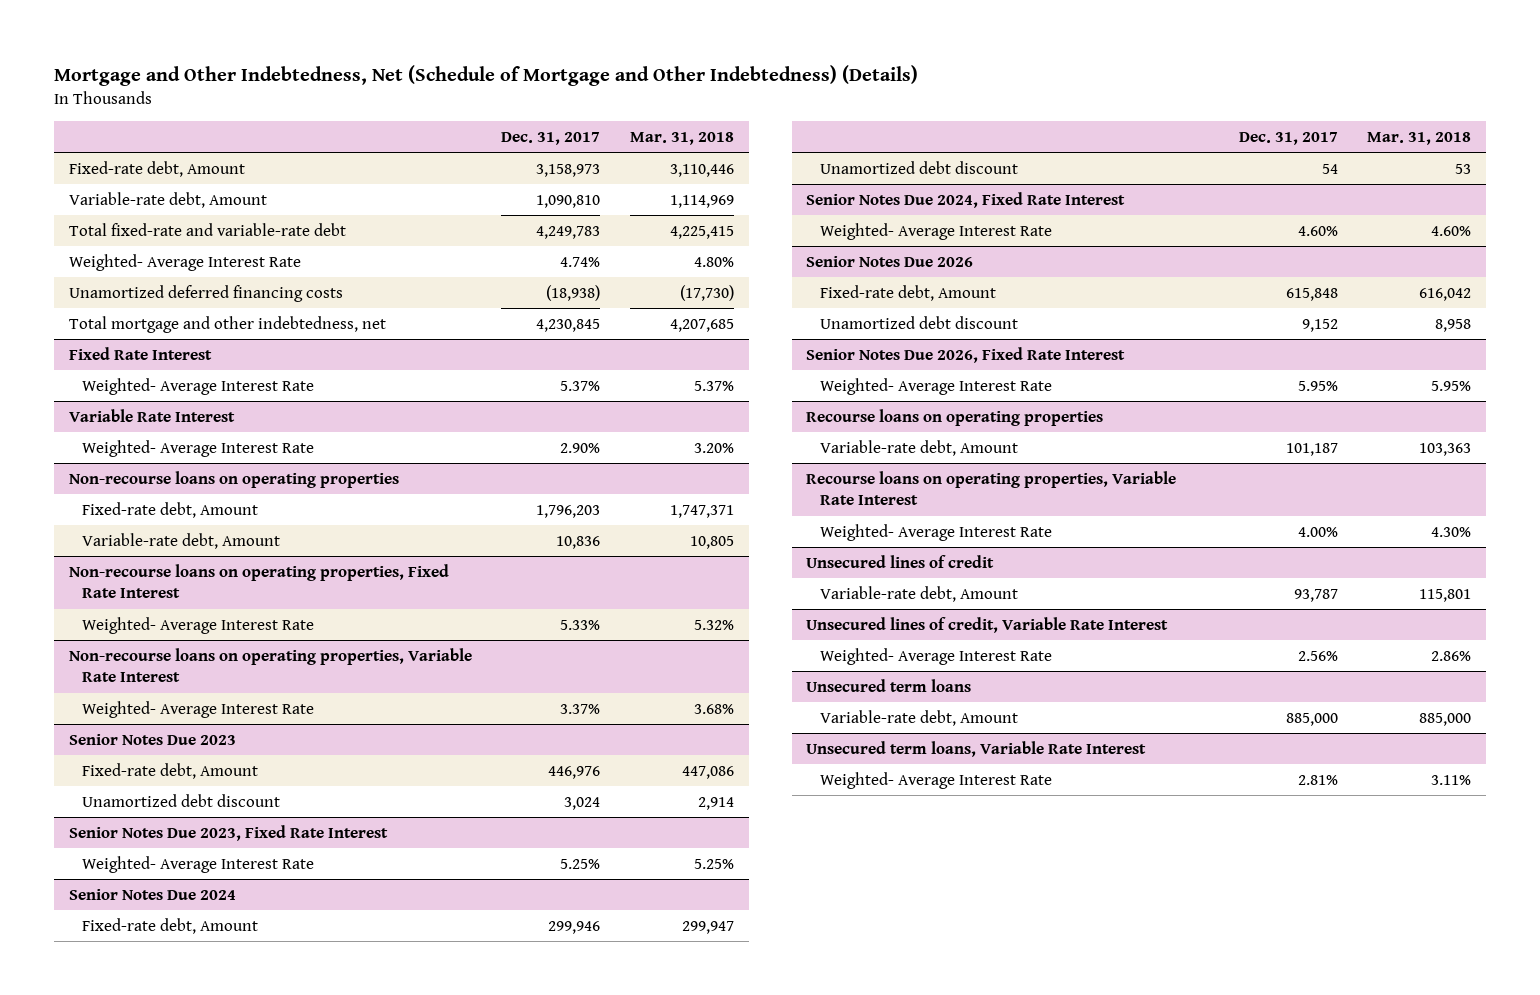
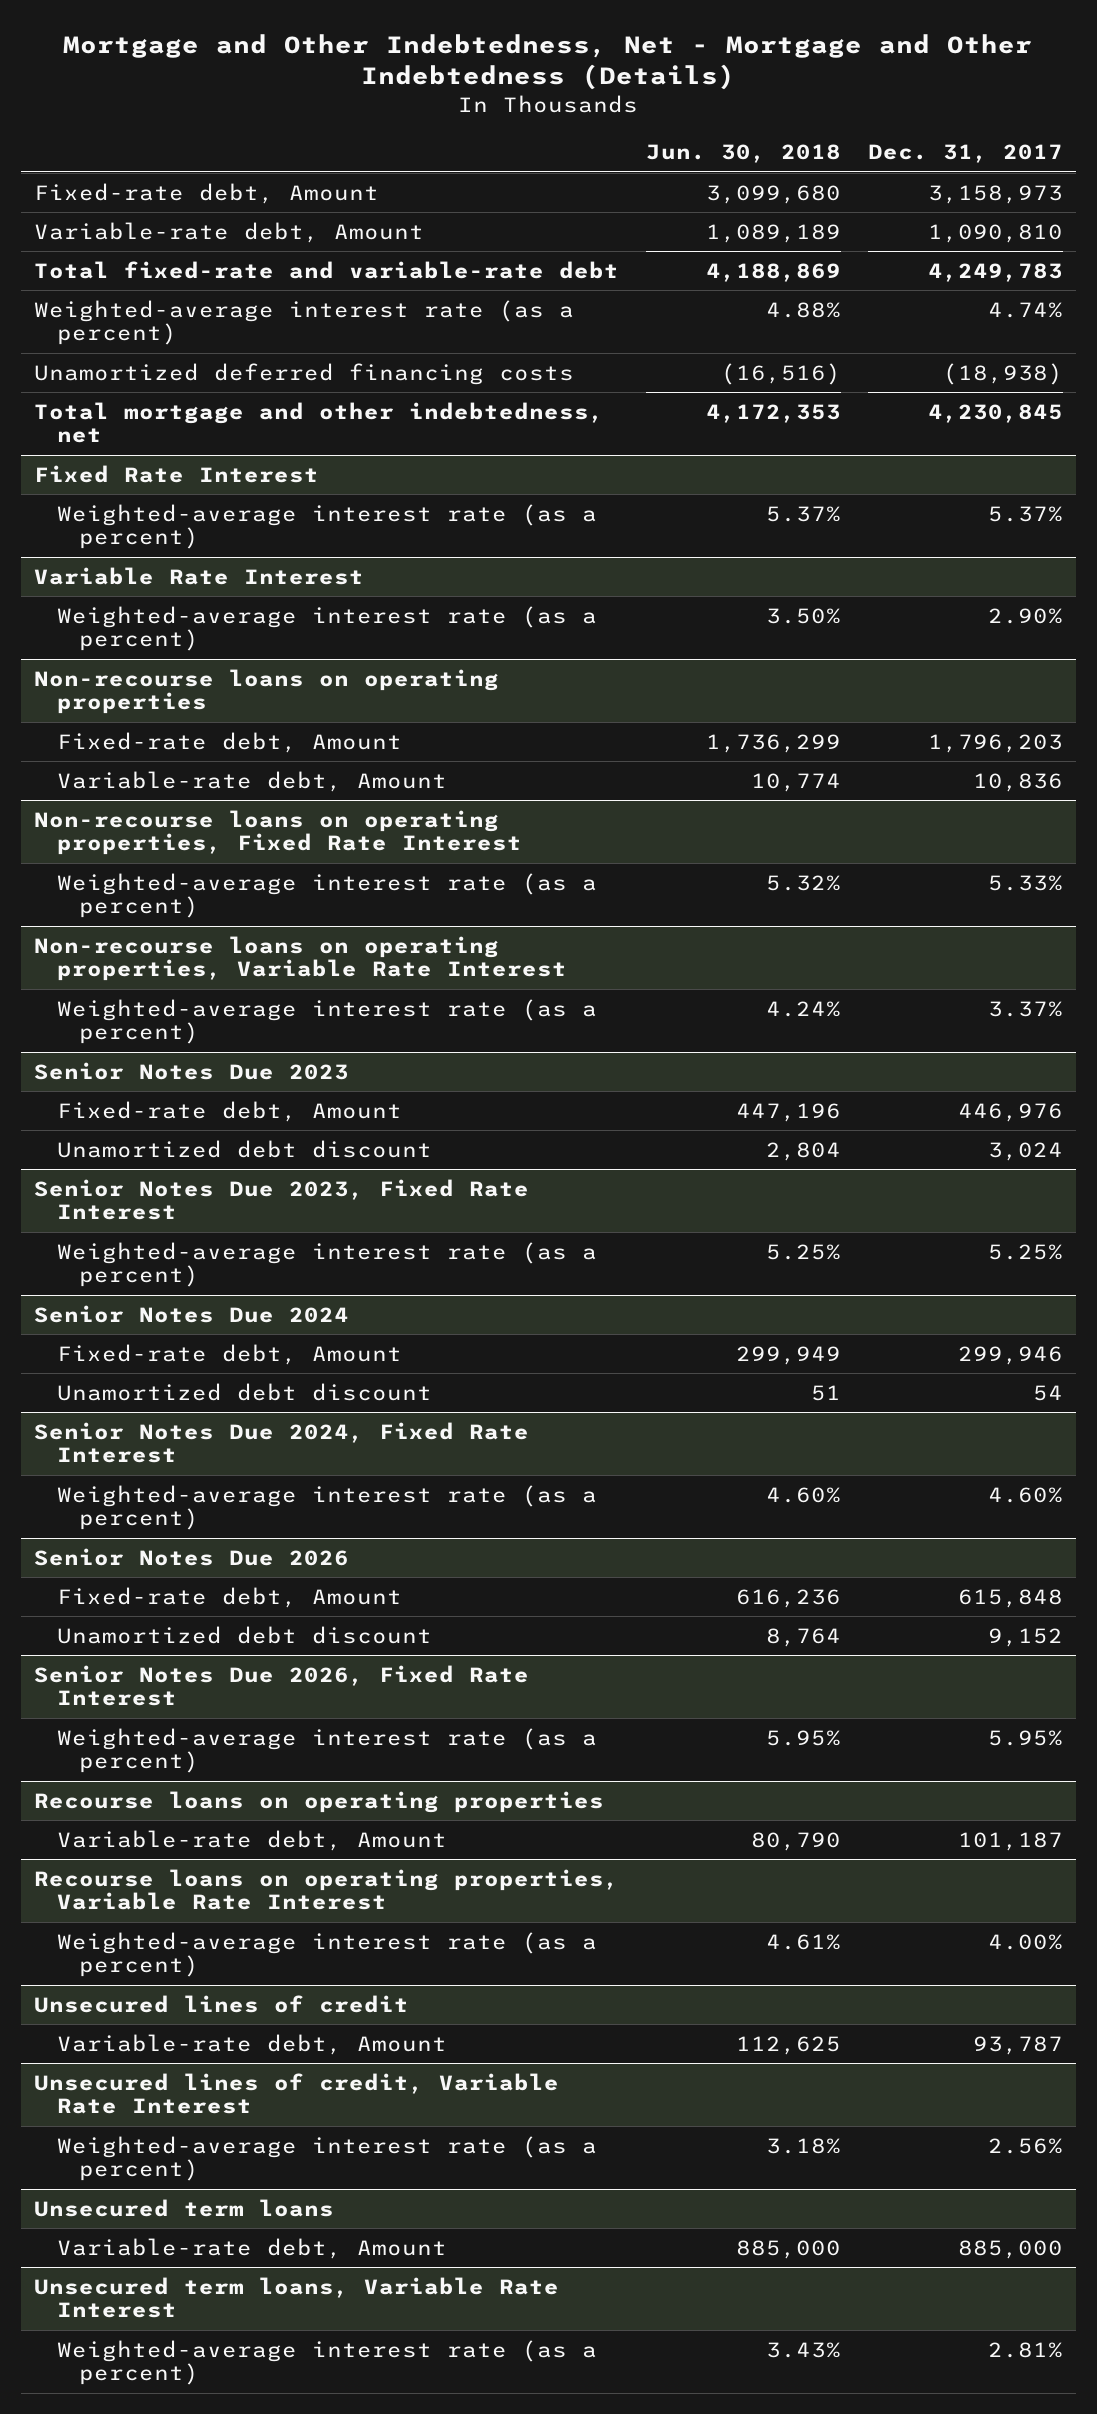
- Mortgage and Other Indebtedness, Net (Schedule of Mortgage and Other Indebtedness) (Details)
+ Mortgage and Other Indebtedness, Net - Mortgage and Other Indebtedness (Details)
- | Dec. 31, 2017 | Mar. 31, 2018
+ | Jun. 30, 2018 | Dec. 31, 2017
- Weighted- Average Interest Rate | 4.74% | 4.80%
+ Weighted-average interest rate (as a percent) | 4.88% | 4.74%
@ Fixed Rate Interest
- Weighted- Average Interest Rate | 5.37% | 5.37%
+ Weighted-average interest rate (as a percent) | 5.37% | 5.37%
@ Variable Rate Interest
- Weighted- Average Interest Rate | 2.90% | 3.20%
+ Weighted-average interest rate (as a percent) | 3.50% | 2.90%
@ Non-recourse loans on operating properties, Fixed Rate Interest
- Weighted- Average Interest Rate | 5.33% | 5.32%
+ Weighted-average interest rate (as a percent) | 5.32% | 5.33%
@ Non-recourse loans on operating properties, Variable Rate Interest
- Weighted- Average Interest Rate | 3.37% | 3.68%
+ Weighted-average interest rate (as a percent) | 4.24% | 3.37%
@ Senior Notes Due 2023, Fixed Rate Interest
- Weighted- Average Interest Rate | 5.25% | 5.25%
+ Weighted-average interest rate (as a percent) | 5.25% | 5.25%
@ Senior Notes Due 2024, Fixed Rate Interest
- Weighted- Average Interest Rate | 4.60% | 4.60%
+ Weighted-average interest rate (as a percent) | 4.60% | 4.60%
@ Senior Notes Due 2026, Fixed Rate Interest
- Weighted- Average Interest Rate | 5.95% | 5.95%
+ Weighted-average interest rate (as a percent) | 5.95% | 5.95%
@ Recourse loans on operating properties, Variable Rate Interest
- Weighted- Average Interest Rate | 4.00% | 4.30%
+ Weighted-average interest rate (as a percent) | 4.61% | 4.00%
@ Unsecured lines of credit, Variable Rate Interest
- Weighted- Average Interest Rate | 2.56% | 2.86%
+ Weighted-average interest rate (as a percent) | 3.18% | 2.56%
@ Unsecured term loans, Variable Rate Interest
- Weighted- Average Interest Rate | 2.81% | 3.11%
+ Weighted-average interest rate (as a percent) | 3.43% | 2.81%

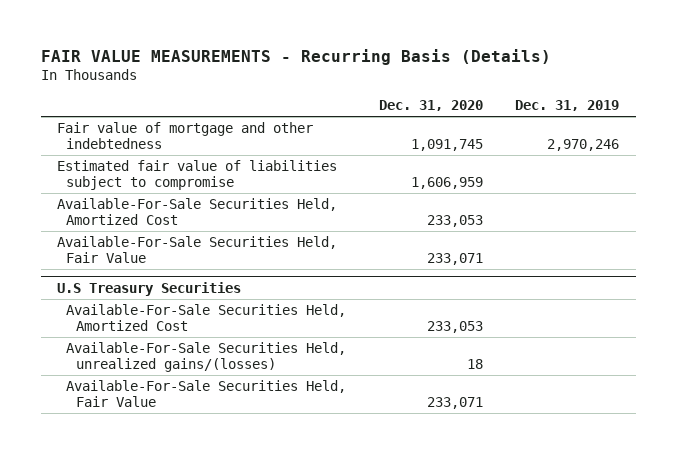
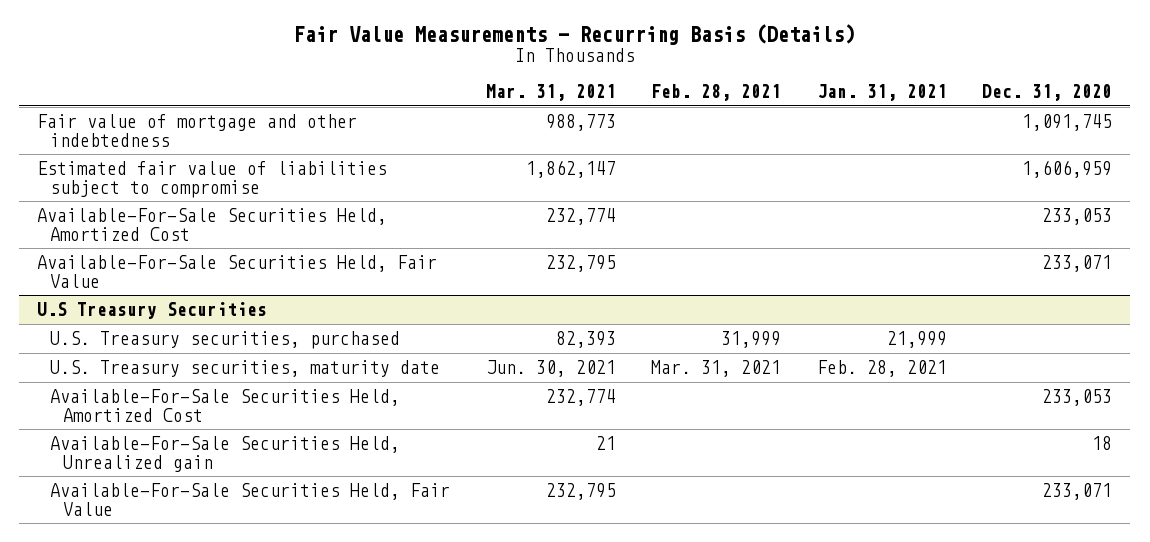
- FAIR VALUE MEASUREMENTS - Recurring Basis (Details)
+ Fair Value Measurements - Recurring Basis (Details)
- | Dec. 31, 2020 | Dec. 31, 2019
+ | Mar. 31, 2021 | Feb. 28, 2021 | Jan. 31, 2021 | Dec. 31, 2020
@ U.S Treasury Securities
+ U.S. Treasury securities, purchased | 82,393 | 31,999 | 21,999 |
+ U.S. Treasury securities, maturity date | Jun. 30, 2021 | Mar. 31, 2021 | Feb. 28, 2021 |
- Available-For-Sale Securities Held, unrealized gains/(losses) | 18 |
+ Available-For-Sale Securities Held, Unrealized gain | 21 | | | 18

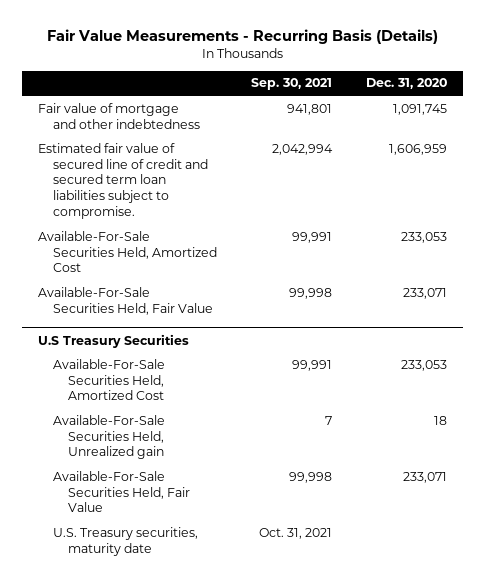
- | Mar. 31, 2021 | Feb. 28, 2021 | Jan. 31, 2021 | Dec. 31, 2020
+ | Sep. 30, 2021 | Dec. 31, 2020
- Estimated fair value of liabilities subject to compromise | 1,862,147 | | | 1,606,959
+ Estimated fair value of secured line of credit and secured term loan liabilities subject to compromise. | 2,042,994 | 1,606,959
@ U.S Treasury Securities
- U.S. Treasury securities, purchased | 82,393 | 31,999 | 21,999 |
moved down: U.S. Treasury securities, maturity date | Oct. 31, 2021 |

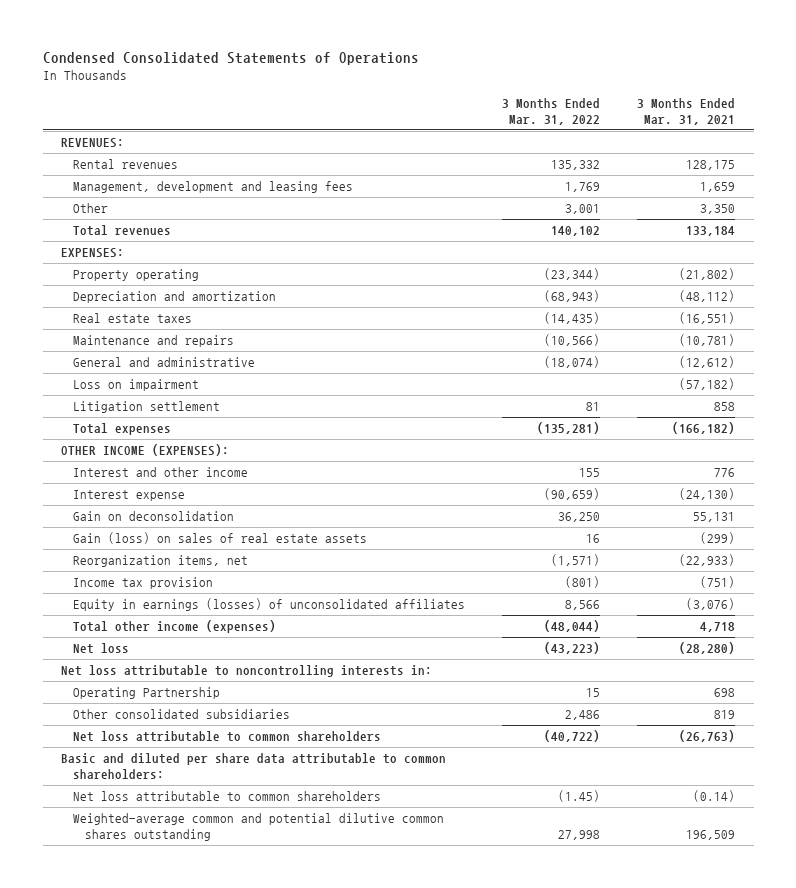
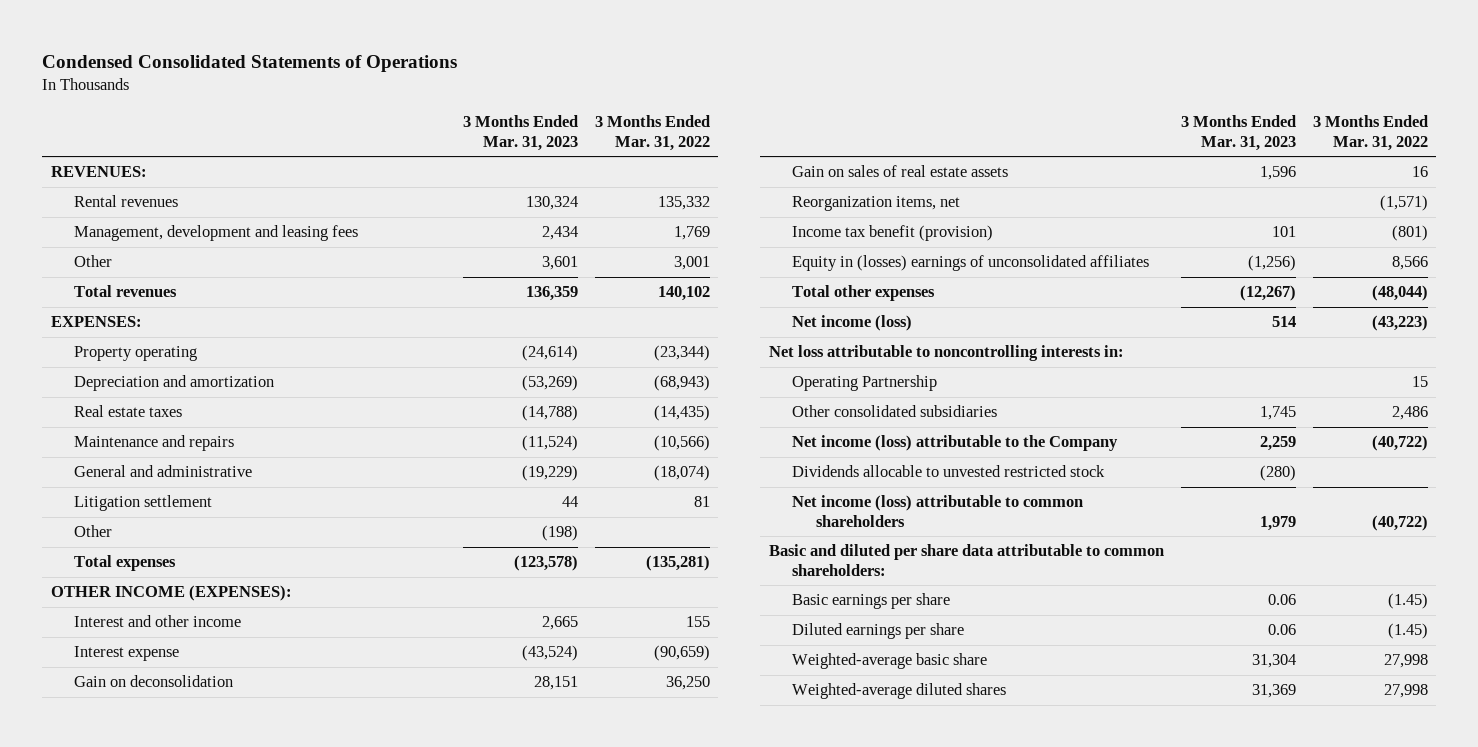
- | 3 Months Ended Mar. 31, 2022 | 3 Months Ended Mar. 31, 2021
+ | 3 Months Ended Mar. 31, 2023 | 3 Months Ended Mar. 31, 2022
- Loss on impairment | | (57,182)
+ Other | (198) |
- Gain (loss) on sales of real estate assets | 16 | (299)
+ Gain on sales of real estate assets | 1,596 | 16
- Income tax provision | (801) | (751)
- Equity in earnings (losses) of unconsolidated affiliates | 8,566 | (3,076)
- Total other income (expenses) | (48,044) | 4,718
- Net loss | (43,223) | (28,280)
+ Income tax benefit (provision) | 101 | (801)
+ Equity in (losses) earnings of unconsolidated affiliates | (1,256) | 8,566
+ Total other expenses | (12,267) | (48,044)
+ Net income (loss) | 514 | (43,223)
- Net loss attributable to common shareholders | (40,722) | (26,763)
+ Net income (loss) attributable to the Company | 2,259 | (40,722)
+ Dividends allocable to unvested restricted stock | (280) |
+ Net income (loss) attributable to common shareholders | 1,979 | (40,722)
- Net loss attributable to common shareholders | (1.45) | (0.14)
- Weighted-average common and potential dilutive common shares outstanding | 27,998 | 196,509
+ Basic earnings per share | 0.06 | (1.45)
+ Diluted earnings per share | 0.06 | (1.45)
+ Weighted-average basic share | 31,304 | 27,998
+ Weighted-average diluted shares | 31,369 | 27,998

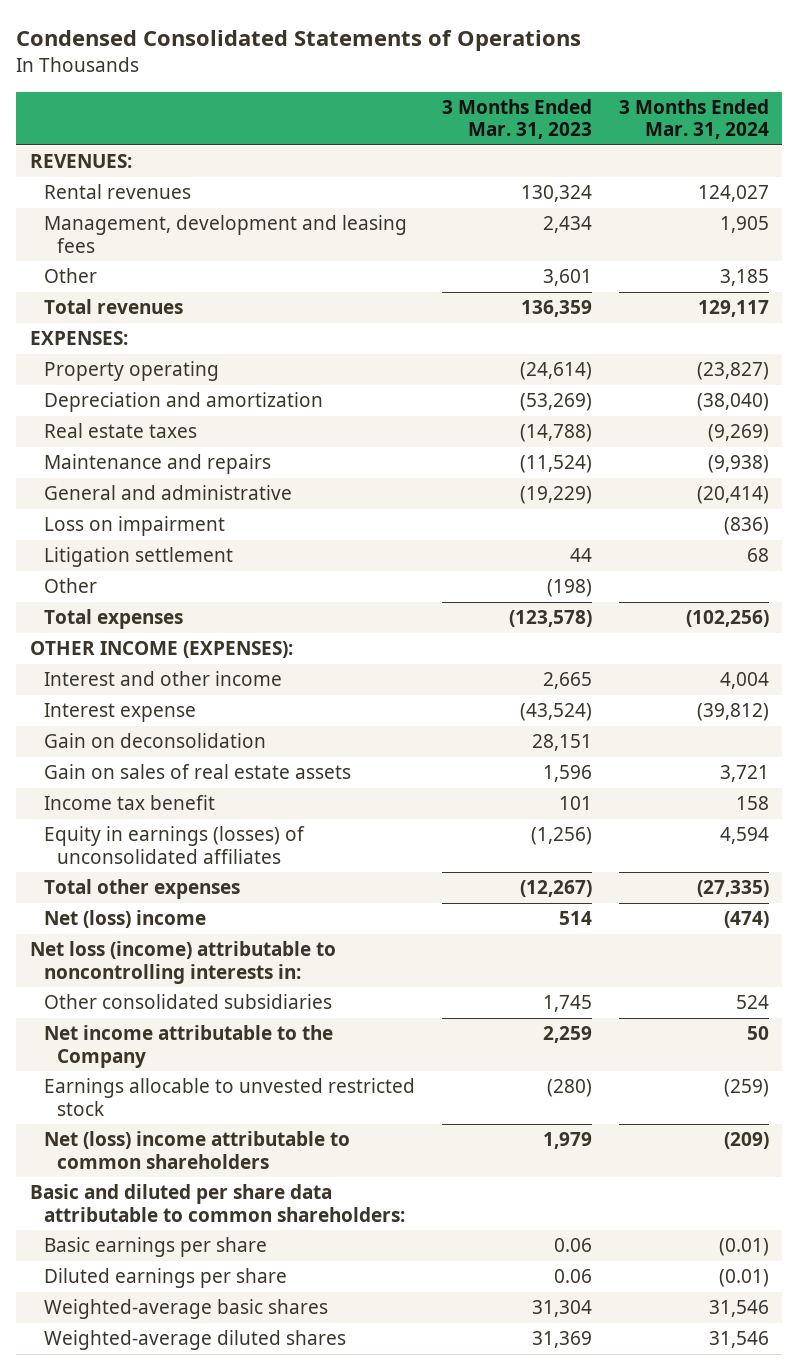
- | 3 Months Ended Mar. 31, 2023 | 3 Months Ended Mar. 31, 2022
+ | 3 Months Ended Mar. 31, 2023 | 3 Months Ended Mar. 31, 2024
+ Loss on impairment | | (836)
- Reorganization items, net | | (1,571)
- Income tax benefit (provision) | 101 | (801)
- Equity in (losses) earnings of unconsolidated affiliates | (1,256) | 8,566
+ Income tax benefit | 101 | 158
+ Equity in earnings (losses) of unconsolidated affiliates | (1,256) | 4,594
- Net income (loss) | 514 | (43,223)
- Net loss attributable to noncontrolling interests in:
- Operating Partnership | | 15
+ Net (loss) income | 514 | (474)
+ Net loss (income) attributable to noncontrolling interests in:
- Net income (loss) attributable to the Company | 2,259 | (40,722)
- Dividends allocable to unvested restricted stock | (280) |
- Net income (loss) attributable to common shareholders | 1,979 | (40,722)
+ Net income attributable to the Company | 2,259 | 50
+ Earnings allocable to unvested restricted stock | (280) | (259)
+ Net (loss) income attributable to common shareholders | 1,979 | (209)
- Weighted-average basic share | 31,304 | 27,998
+ Weighted-average basic shares | 31,304 | 31,546

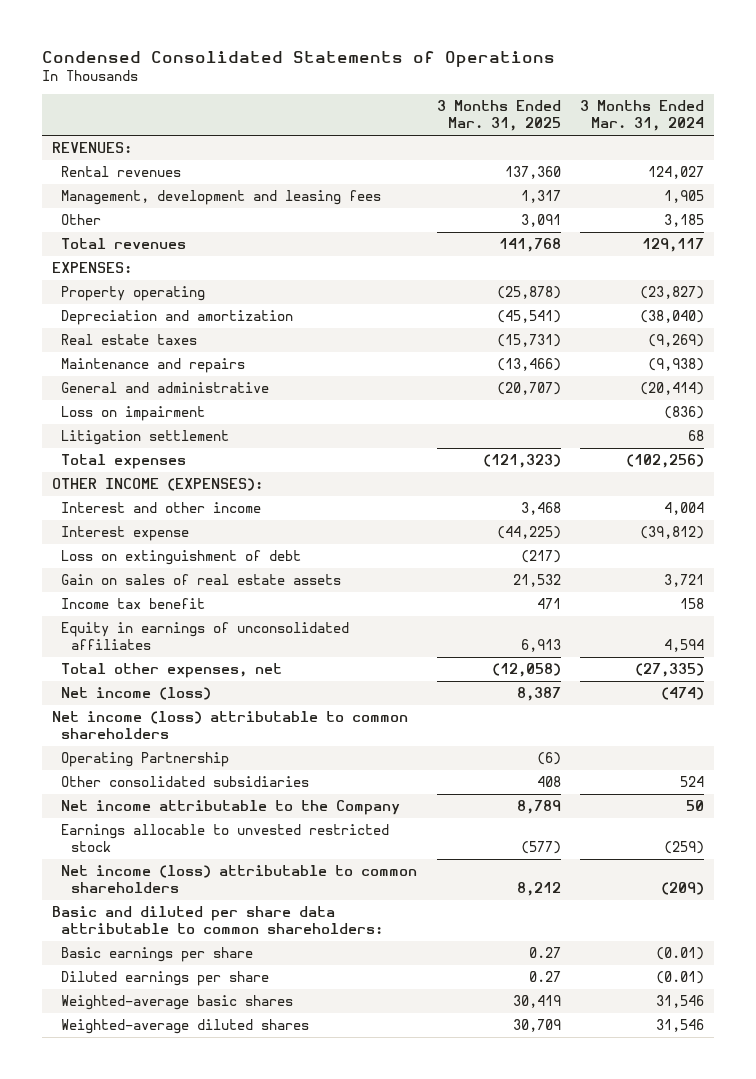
- | 3 Months Ended Mar. 31, 2023 | 3 Months Ended Mar. 31, 2024
+ | 3 Months Ended Mar. 31, 2025 | 3 Months Ended Mar. 31, 2024
- Other | (198) |
- Gain on deconsolidation | 28,151 |
+ Loss on extinguishment of debt | (217) |
- Equity in earnings (losses) of unconsolidated affiliates | (1,256) | 4,594
- Total other expenses | (12,267) | (27,335)
- Net (loss) income | 514 | (474)
- Net loss (income) attributable to noncontrolling interests in:
+ Equity in earnings of unconsolidated affiliates | 6,913 | 4,594
+ Total other expenses, net | (12,058) | (27,335)
+ Net income (loss) | 8,387 | (474)
+ Net income (loss) attributable to common shareholders
+ Operating Partnership | (6) |
- Net (loss) income attributable to common shareholders | 1,979 | (209)
+ Net income (loss) attributable to common shareholders | 8,212 | (209)

